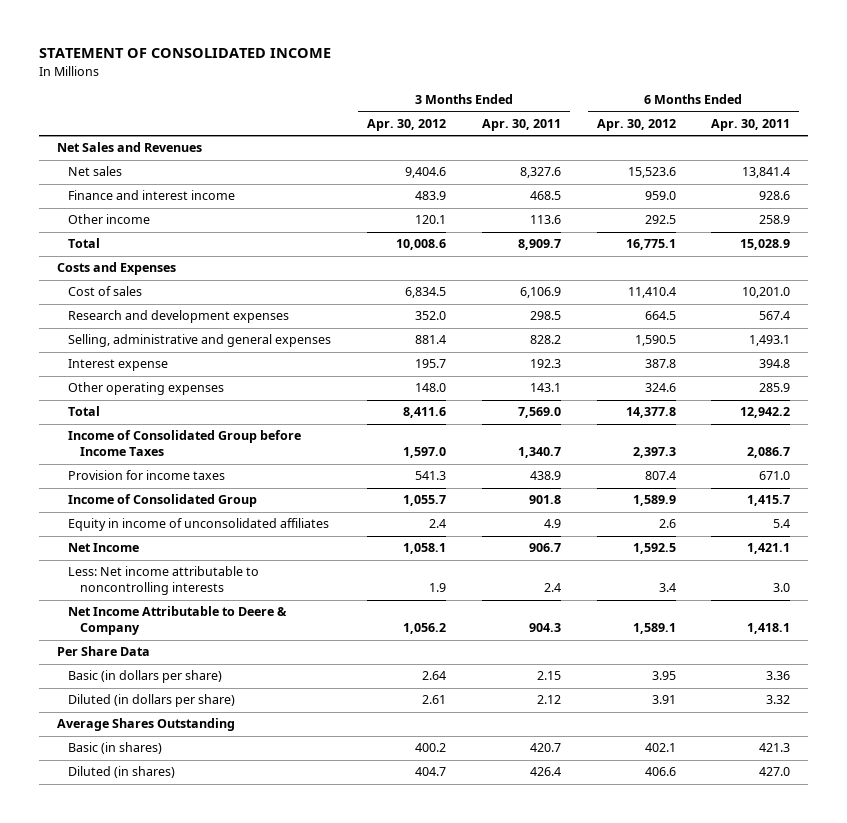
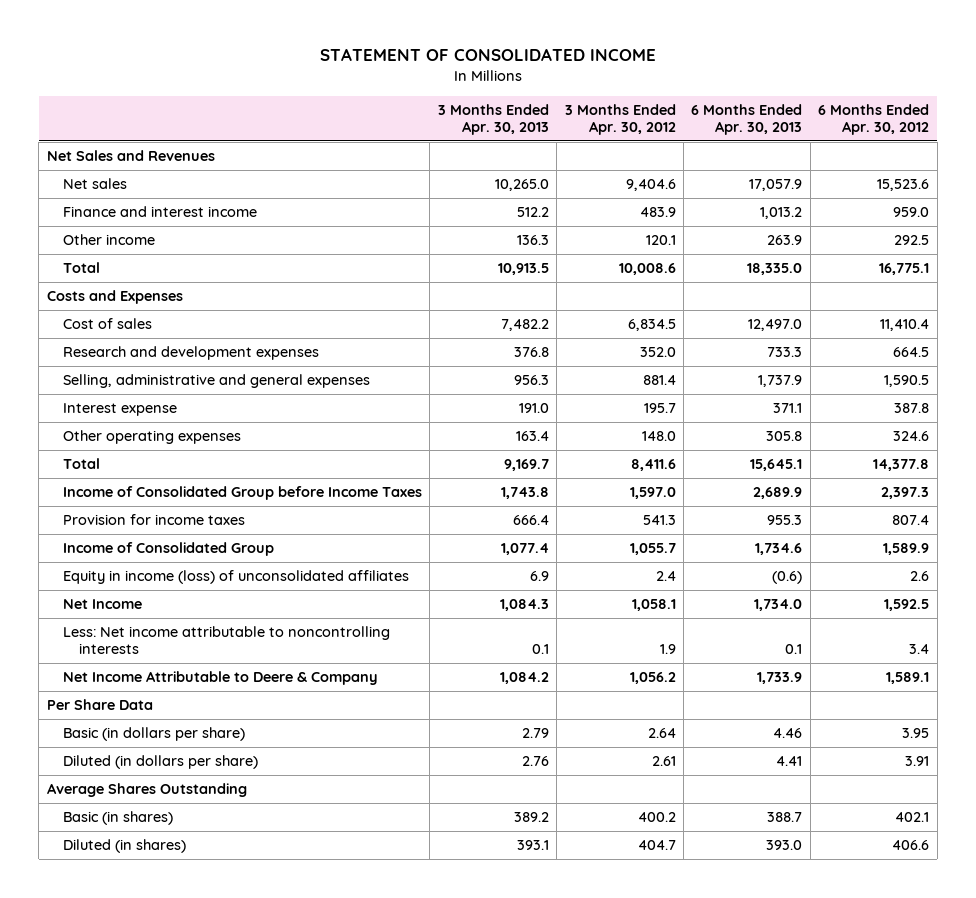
- | 3 Months Ended Apr. 30, 2012 | 3 Months Ended Apr. 30, 2011 | 6 Months Ended Apr. 30, 2012 | 6 Months Ended Apr. 30, 2011
+ | 3 Months Ended Apr. 30, 2013 | 3 Months Ended Apr. 30, 2012 | 6 Months Ended Apr. 30, 2013 | 6 Months Ended Apr. 30, 2012
- Equity in income of unconsolidated affiliates | 2.4 | 4.9 | 2.6 | 5.4
+ Equity in income (loss) of unconsolidated affiliates | 6.9 | 2.4 | (0.6) | 2.6

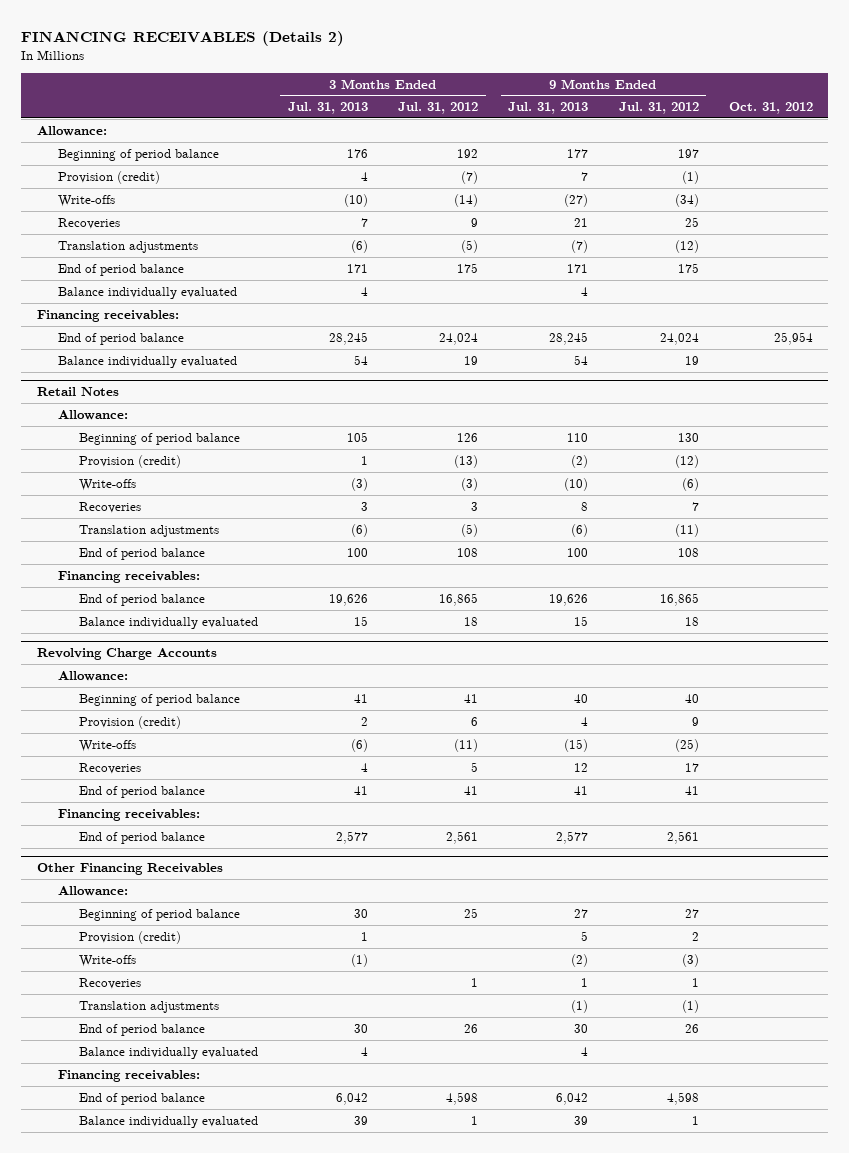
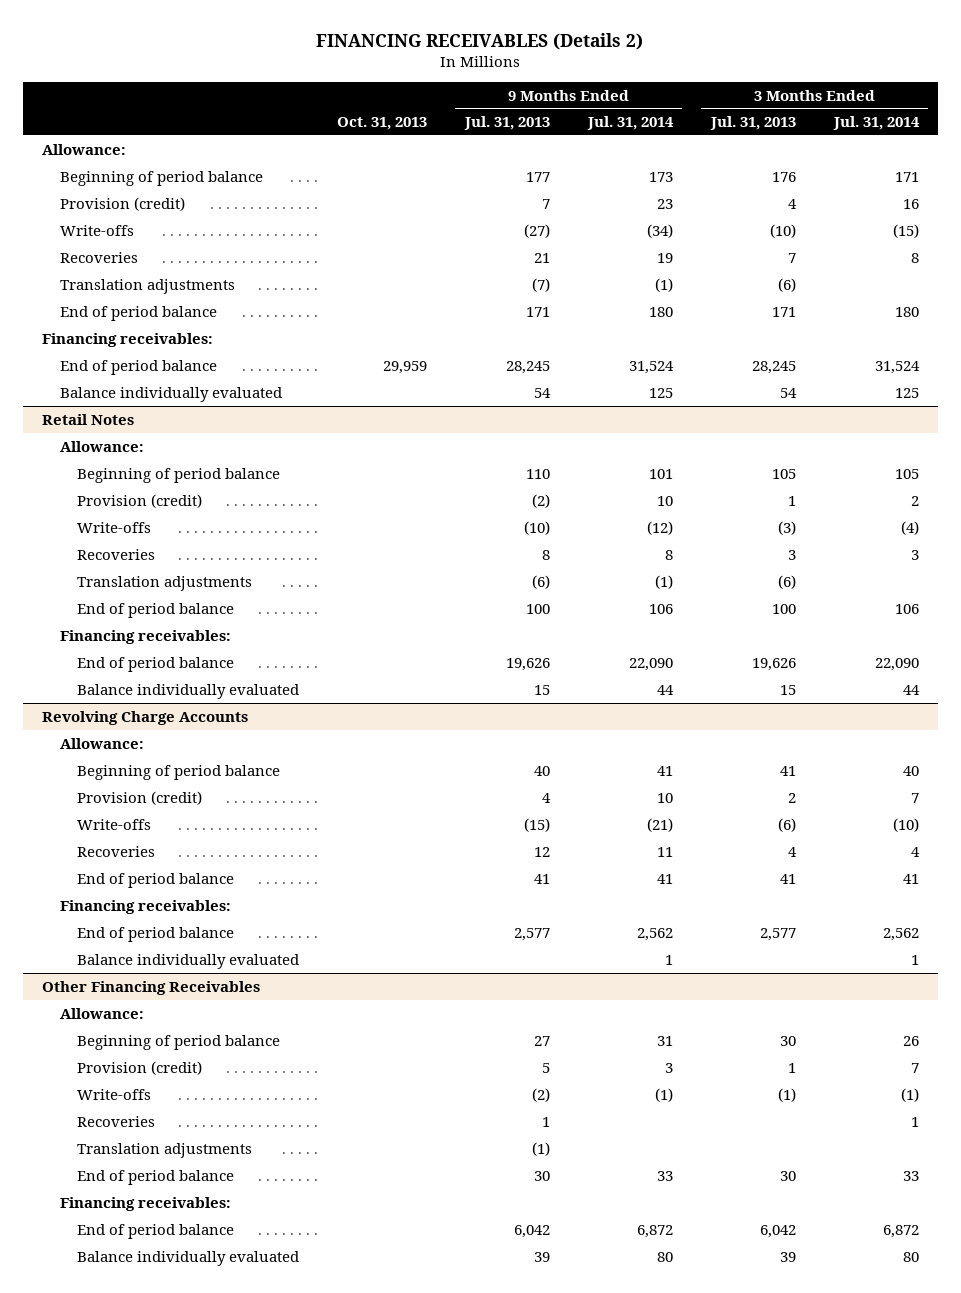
- | 3 Months Ended Jul. 31, 2013 | 3 Months Ended Jul. 31, 2012 | 9 Months Ended Jul. 31, 2013 | 9 Months Ended Jul. 31, 2012 | Oct. 31, 2012
+ | Oct. 31, 2013 | 9 Months Ended Jul. 31, 2013 | 9 Months Ended Jul. 31, 2014 | 3 Months Ended Jul. 31, 2013 | 3 Months Ended Jul. 31, 2014
- Balance individually evaluated | 4 | | 4 | |
@ Revolving Charge Accounts
+ Balance individually evaluated | | | 1 | | 1
@ Other Financing Receivables
- Balance individually evaluated | 4 | | 4 | |

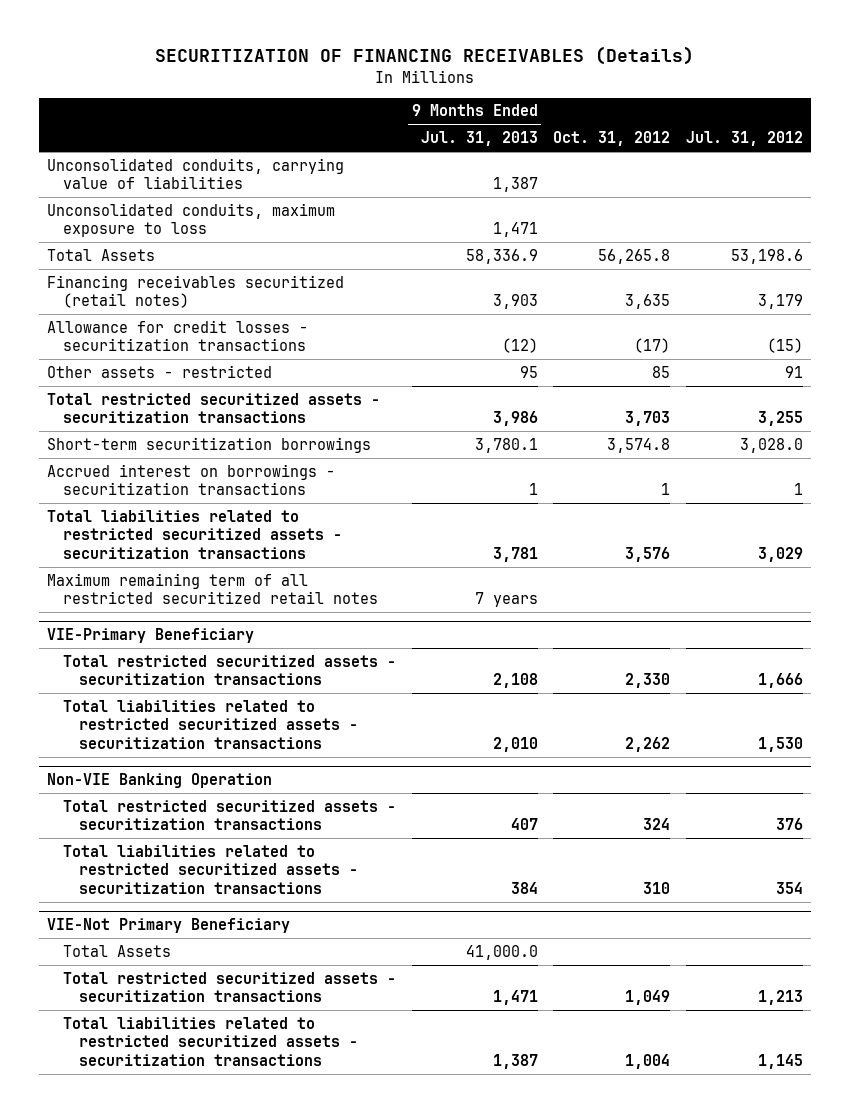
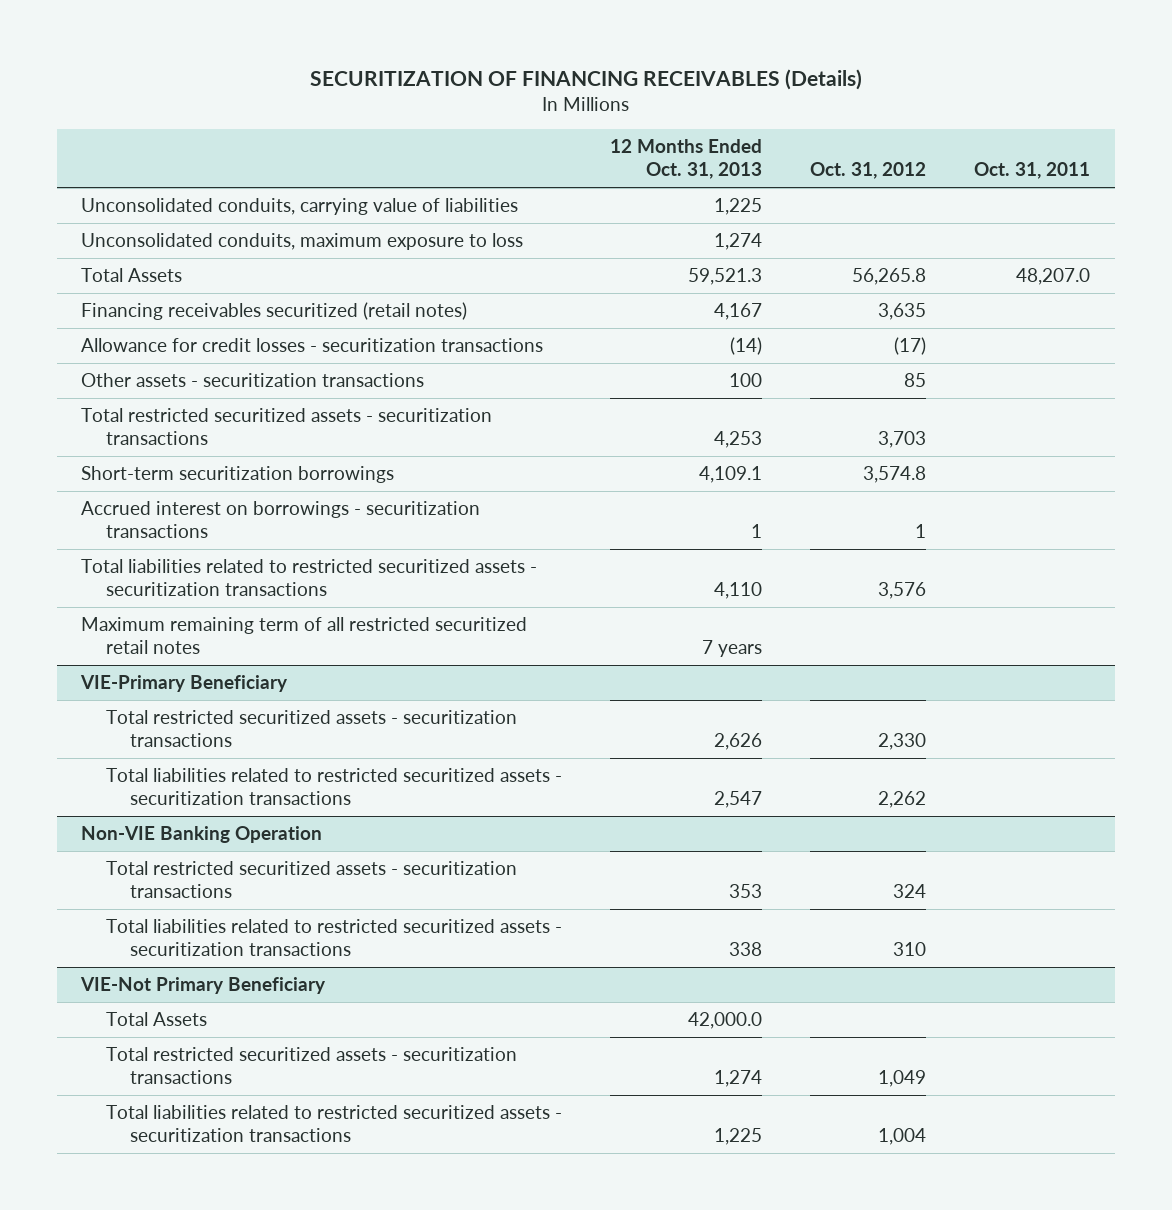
- | 9 Months Ended Jul. 31, 2013 | Oct. 31, 2012 | Jul. 31, 2012
+ | 12 Months Ended Oct. 31, 2013 | Oct. 31, 2012 | Oct. 31, 2011
- Other assets - restricted | 95 | 85 | 91
+ Other assets - securitization transactions | 100 | 85 |

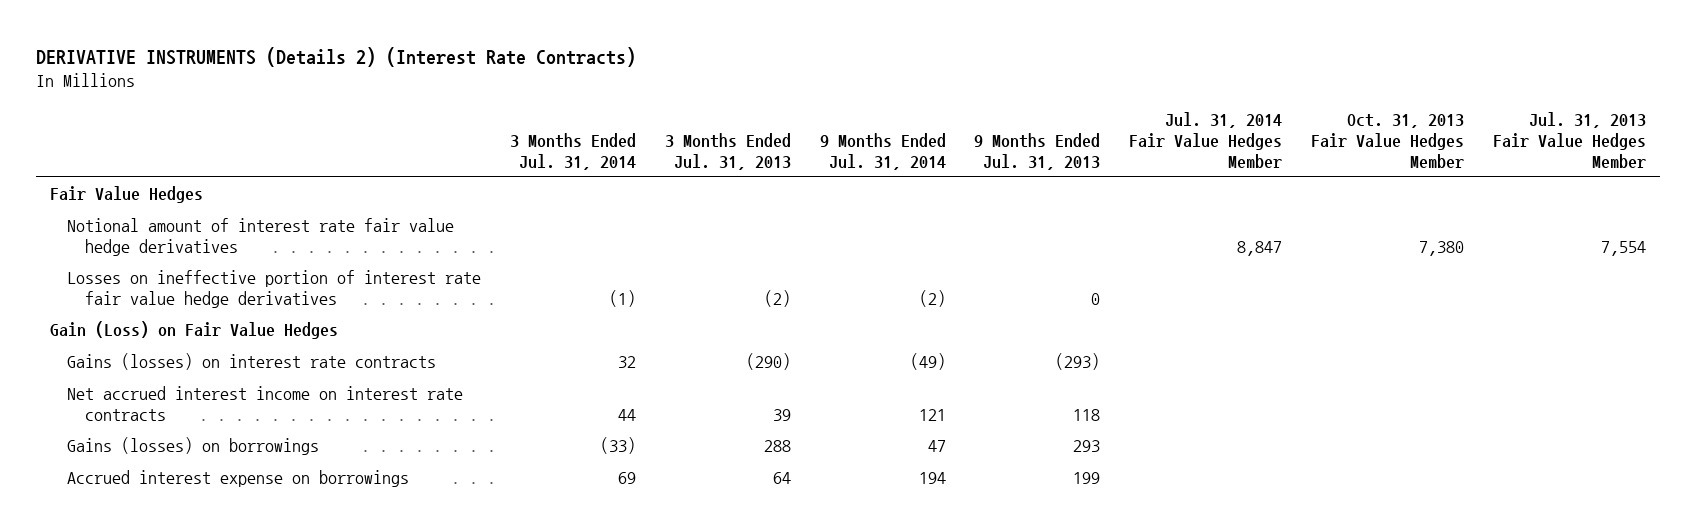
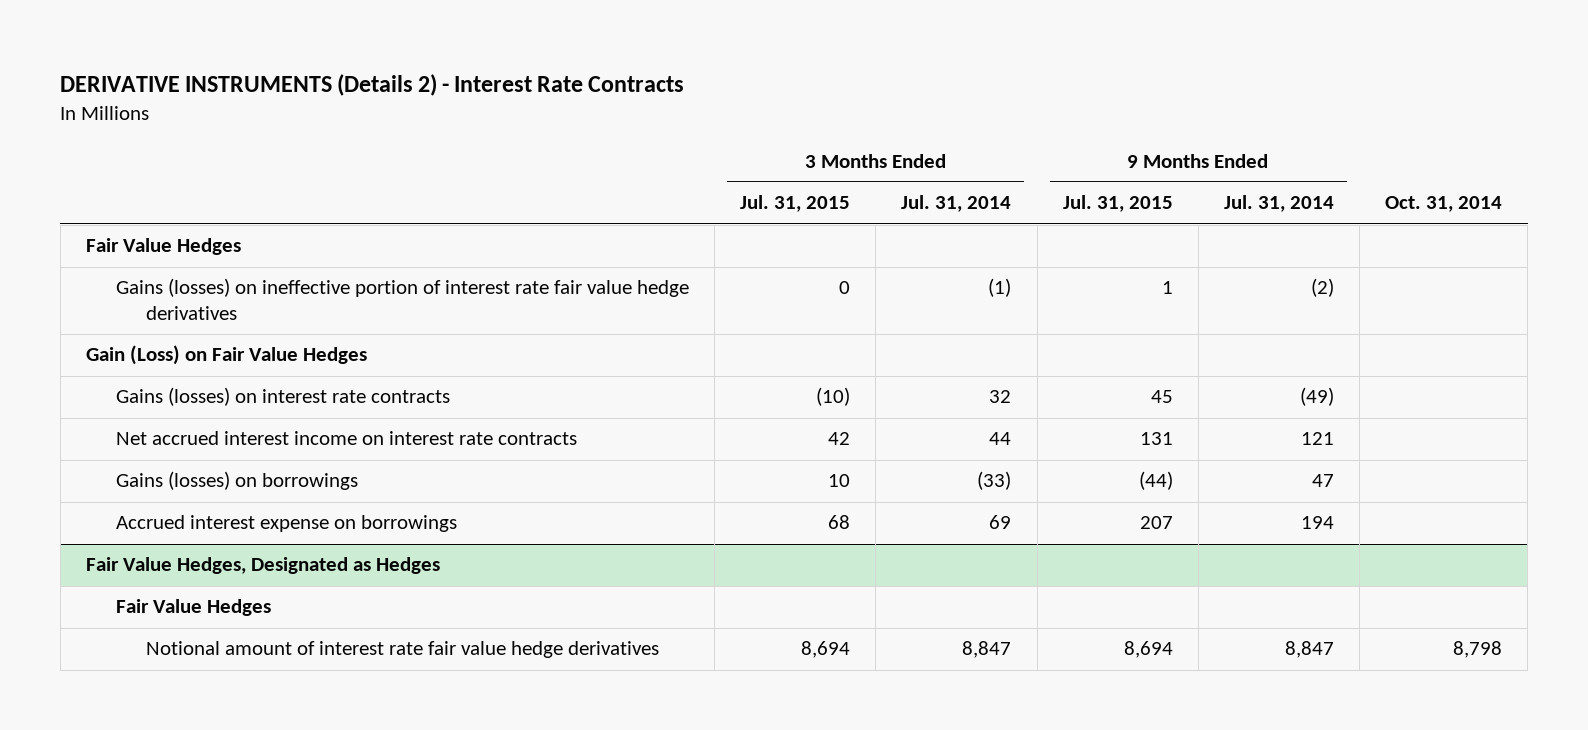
- DERIVATIVE INSTRUMENTS (Details 2) (Interest Rate Contracts)
+ DERIVATIVE INSTRUMENTS (Details 2) - Interest Rate Contracts
- | 3 Months Ended Jul. 31, 2014 | 3 Months Ended Jul. 31, 2013 | 9 Months Ended Jul. 31, 2014 | 9 Months Ended Jul. 31, 2013 | Jul. 31, 2014 Fair Value Hedges Member | Oct. 31, 2013 Fair Value Hedges Member | Jul. 31, 2013 Fair Value Hedges Member
+ | 3 Months Ended Jul. 31, 2015 | 3 Months Ended Jul. 31, 2014 | 9 Months Ended Jul. 31, 2015 | 9 Months Ended Jul. 31, 2014 | Oct. 31, 2014
- Notional amount of interest rate fair value hedge derivatives | | | | | 8,847 | 7,380 | 7,554
- Losses on ineffective portion of interest rate fair value hedge derivatives | (1) | (2) | (2) | 0 | | |
+ Gains (losses) on ineffective portion of interest rate fair value hedge derivatives | 0 | (1) | 1 | (2) |
+ Fair Value Hedges, Designated as Hedges
+ Fair Value Hedges
+ Notional amount of interest rate fair value hedge derivatives | 8,694 | 8,847 | 8,694 | 8,847 | 8,798

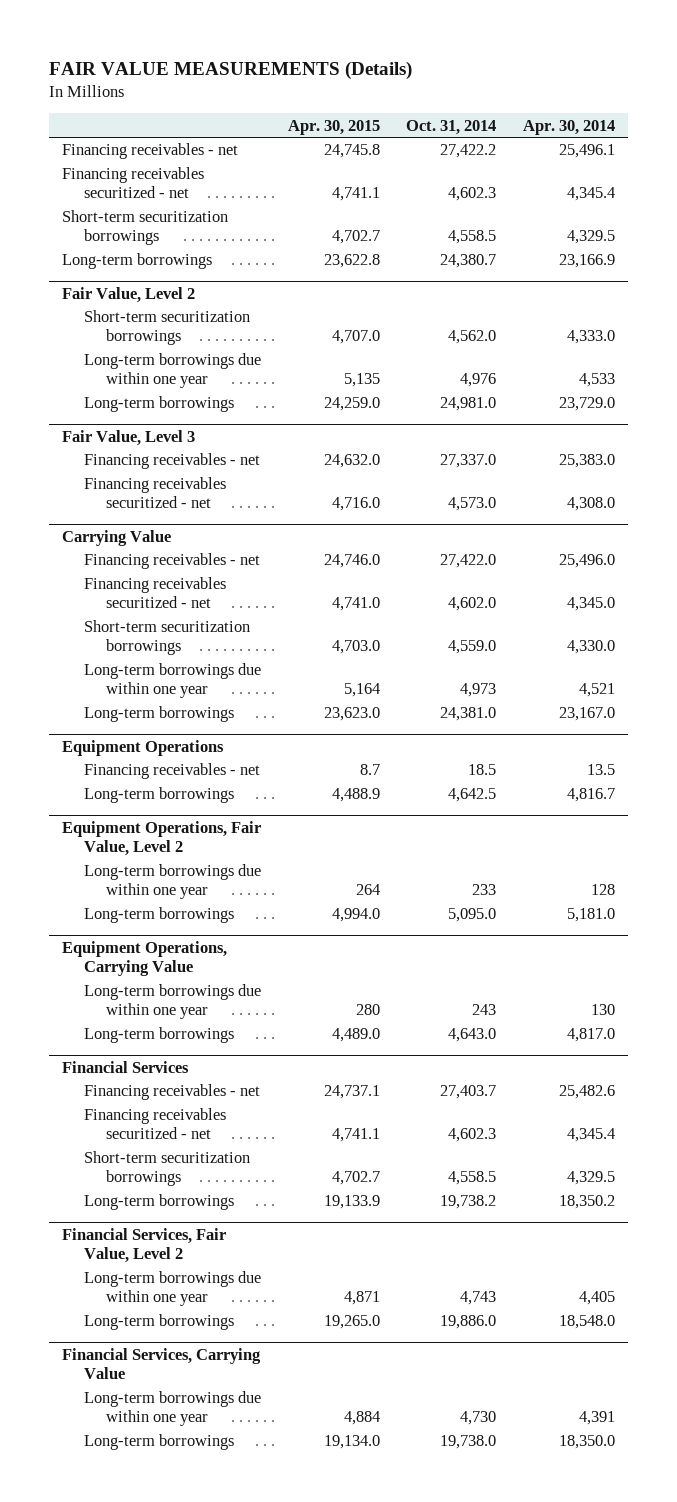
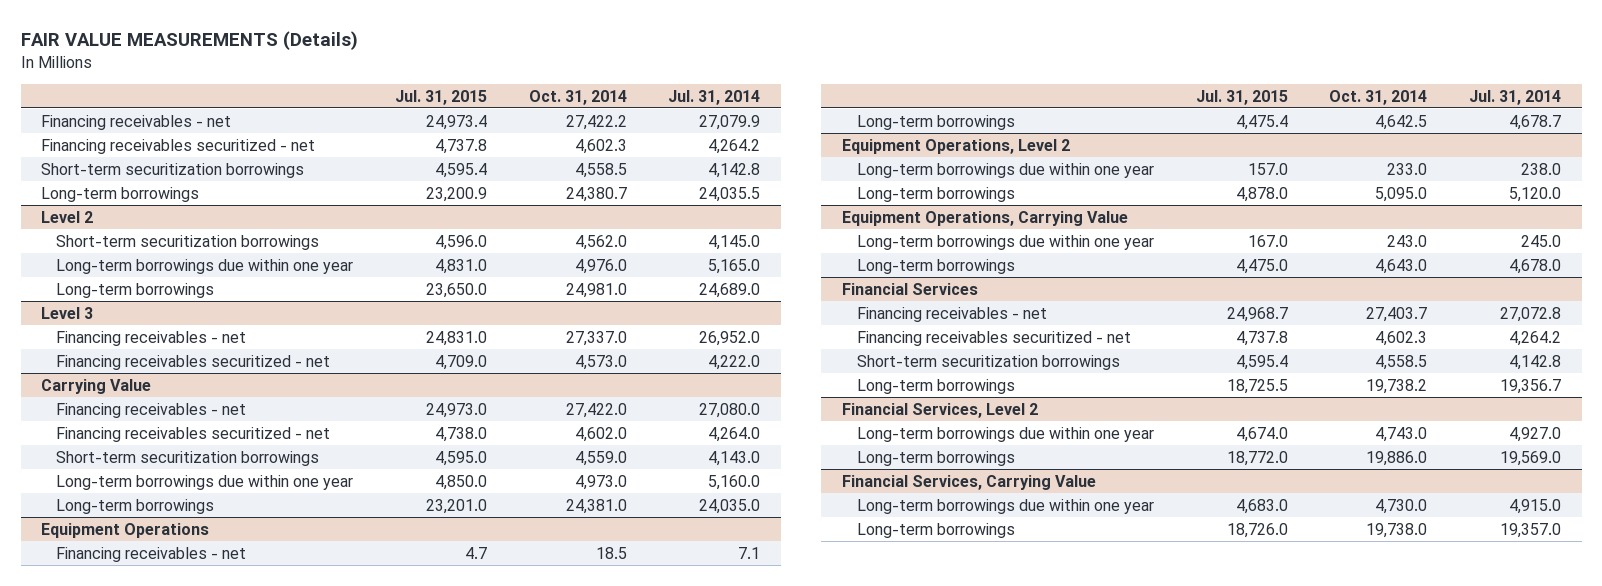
- | Apr. 30, 2015 | Oct. 31, 2014 | Apr. 30, 2014
+ | Jul. 31, 2015 | Oct. 31, 2014 | Jul. 31, 2014
- Fair Value, Level 2
+ Level 2
- Long-term borrowings due within one year | 5,135 | 4,976 | 4,533
+ Long-term borrowings due within one year | 4,831.0 | 4,976.0 | 5,165.0
- Fair Value, Level 3
+ Level 3
@ Carrying Value
- Long-term borrowings due within one year | 5,164 | 4,973 | 4,521
+ Long-term borrowings due within one year | 4,850.0 | 4,973.0 | 5,160.0
- Equipment Operations, Fair Value, Level 2
- Long-term borrowings due within one year | 264 | 233 | 128
+ Equipment Operations, Level 2
+ Long-term borrowings due within one year | 157.0 | 233.0 | 238.0
@ Equipment Operations, Carrying Value
- Long-term borrowings due within one year | 280 | 243 | 130
+ Long-term borrowings due within one year | 167.0 | 243.0 | 245.0
- Financial Services, Fair Value, Level 2
- Long-term borrowings due within one year | 4,871 | 4,743 | 4,405
+ Financial Services, Level 2
+ Long-term borrowings due within one year | 4,674.0 | 4,743.0 | 4,927.0
@ Financial Services, Carrying Value
- Long-term borrowings due within one year | 4,884 | 4,730 | 4,391
+ Long-term borrowings due within one year | 4,683.0 | 4,730.0 | 4,915.0

